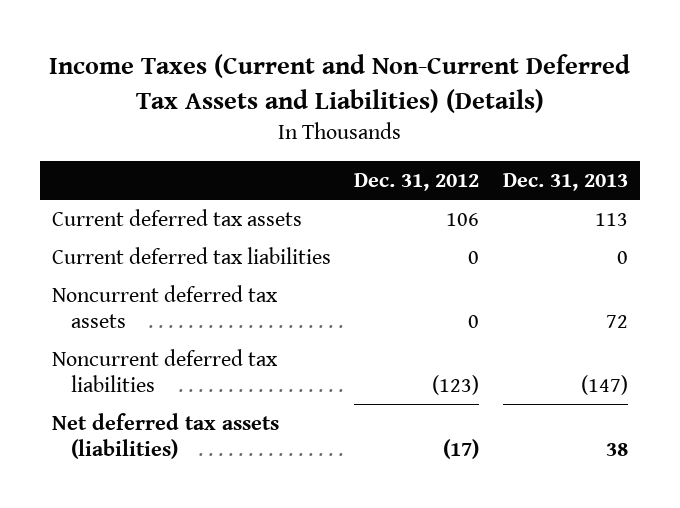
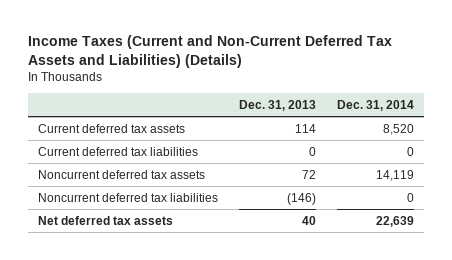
- | Dec. 31, 2012 | Dec. 31, 2013
+ | Dec. 31, 2013 | Dec. 31, 2014
- Current deferred tax assets | 106 | 113
+ Current deferred tax assets | 114 | 8,520
- Noncurrent deferred tax liabilities | (123) | (147)
- Net deferred tax assets (liabilities) | (17) | 38
+ Noncurrent deferred tax liabilities | (146) | 0
+ Net deferred tax assets | 40 | 22,639

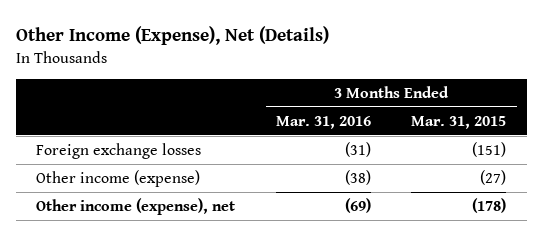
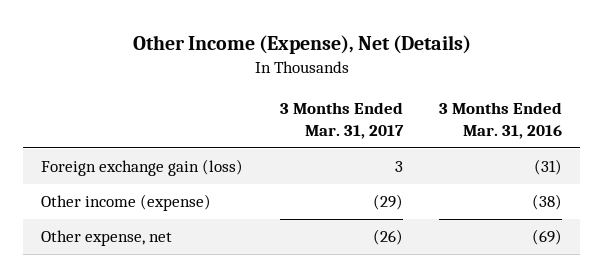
- | 3 Months Ended Mar. 31, 2016 | 3 Months Ended Mar. 31, 2015
+ | 3 Months Ended Mar. 31, 2017 | 3 Months Ended Mar. 31, 2016
- Foreign exchange losses | (31) | (151)
+ Foreign exchange gain (loss) | 3 | (31)
- Other income (expense), net | (69) | (178)
+ Other expense, net | (26) | (69)

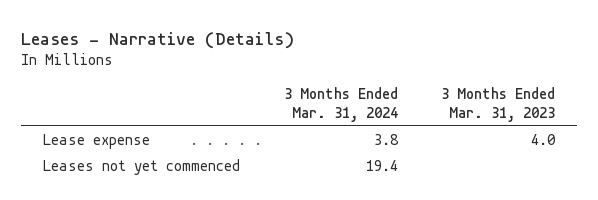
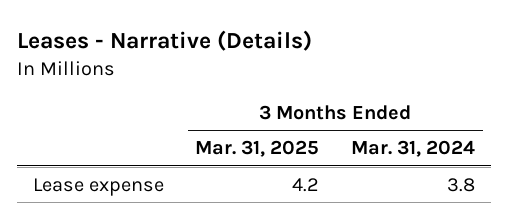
- | 3 Months Ended Mar. 31, 2024 | 3 Months Ended Mar. 31, 2023
+ | 3 Months Ended Mar. 31, 2025 | 3 Months Ended Mar. 31, 2024
- Leases not yet commenced | 19.4 |

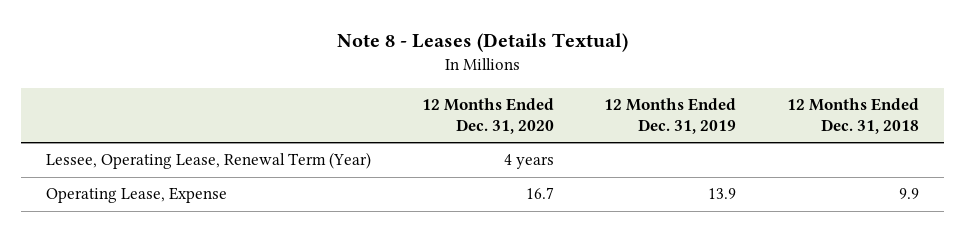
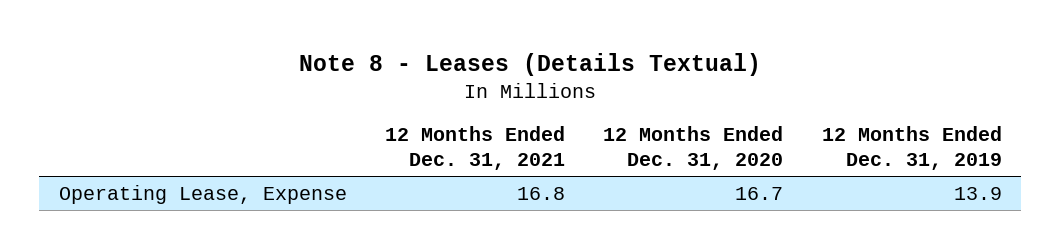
- | 12 Months Ended Dec. 31, 2020 | 12 Months Ended Dec. 31, 2019 | 12 Months Ended Dec. 31, 2018
+ | 12 Months Ended Dec. 31, 2021 | 12 Months Ended Dec. 31, 2020 | 12 Months Ended Dec. 31, 2019
- Lessee, Operating Lease, Renewal Term (Year) | 4 years | |

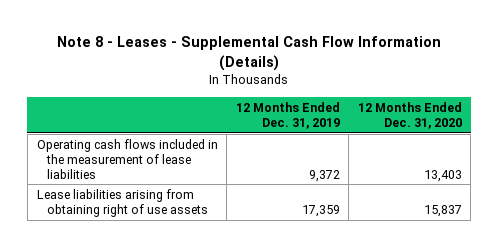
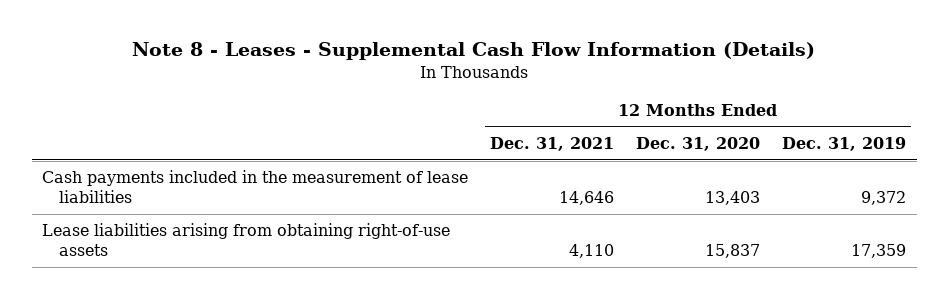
- | 12 Months Ended Dec. 31, 2019 | 12 Months Ended Dec. 31, 2020
+ | 12 Months Ended Dec. 31, 2021 | 12 Months Ended Dec. 31, 2020 | 12 Months Ended Dec. 31, 2019
- Operating cash flows included in the measurement of lease liabilities | 9,372 | 13,403
- Lease liabilities arising from obtaining right of use assets | 17,359 | 15,837
+ Cash payments included in the measurement of lease liabilities | 14,646 | 13,403 | 9,372
+ Lease liabilities arising from obtaining right-of-use assets | 4,110 | 15,837 | 17,359

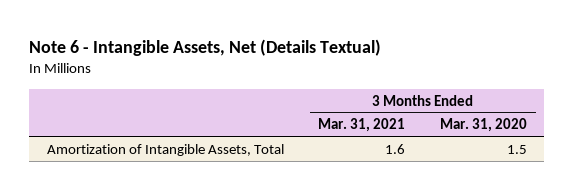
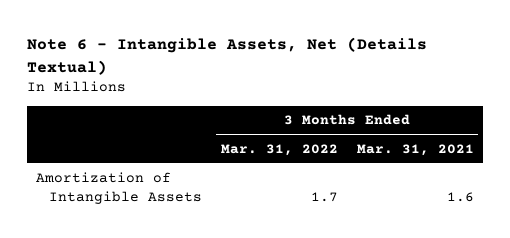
- | 3 Months Ended Mar. 31, 2021 | 3 Months Ended Mar. 31, 2020
+ | 3 Months Ended Mar. 31, 2022 | 3 Months Ended Mar. 31, 2021
- Amortization of Intangible Assets, Total | 1.6 | 1.5
+ Amortization of Intangible Assets | 1.7 | 1.6

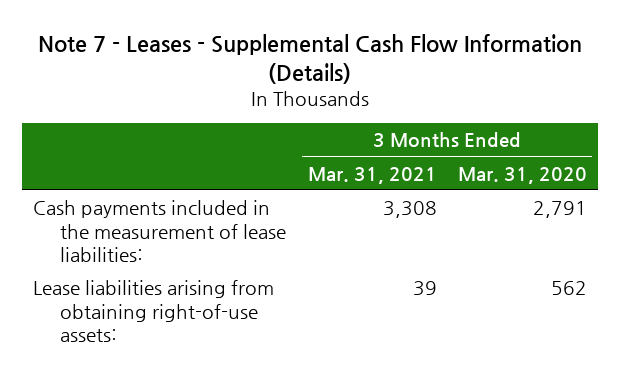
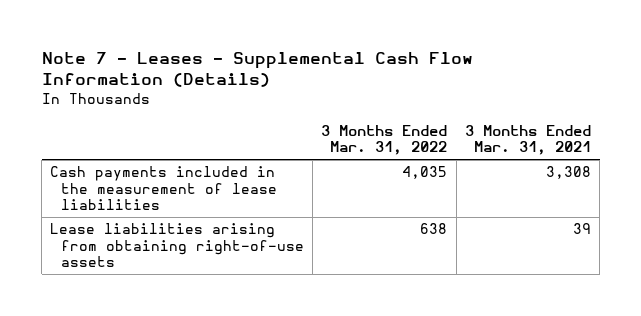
- | 3 Months Ended Mar. 31, 2021 | 3 Months Ended Mar. 31, 2020
+ | 3 Months Ended Mar. 31, 2022 | 3 Months Ended Mar. 31, 2021
- Cash payments included in the measurement of lease liabilities: | 3,308 | 2,791
- Lease liabilities arising from obtaining right-of-use assets: | 39 | 562
+ Cash payments included in the measurement of lease liabilities | 4,035 | 3,308
+ Lease liabilities arising from obtaining right-of-use assets | 638 | 39

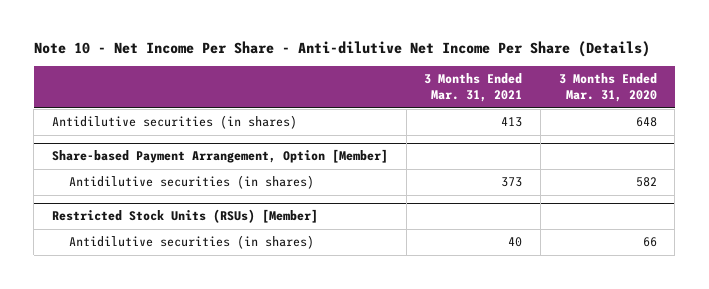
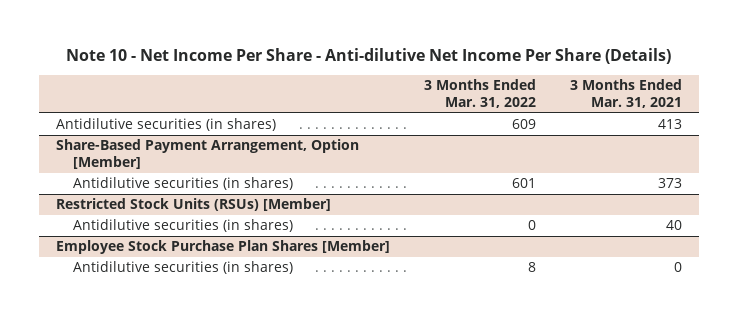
- | 3 Months Ended Mar. 31, 2021 | 3 Months Ended Mar. 31, 2020
+ | 3 Months Ended Mar. 31, 2022 | 3 Months Ended Mar. 31, 2021
- Share-based Payment Arrangement, Option [Member]
+ Share-Based Payment Arrangement, Option [Member]
+ Employee Stock Purchase Plan Shares [Member]
+ Antidilutive securities (in shares) | 8 | 0

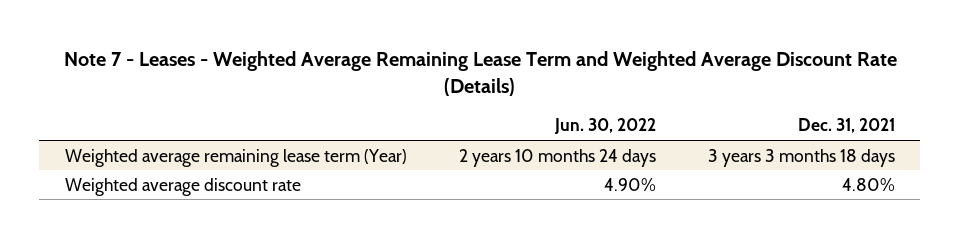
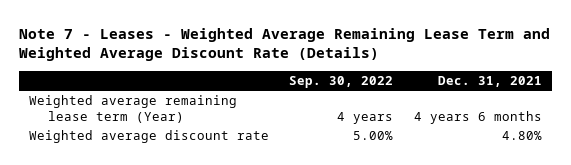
- | Jun. 30, 2022 | Dec. 31, 2021
+ | Sep. 30, 2022 | Dec. 31, 2021
- Weighted average remaining lease term (Year) | 2 years 10 months 24 days | 3 years 3 months 18 days
+ Weighted average remaining lease term (Year) | 4 years | 4 years 6 months

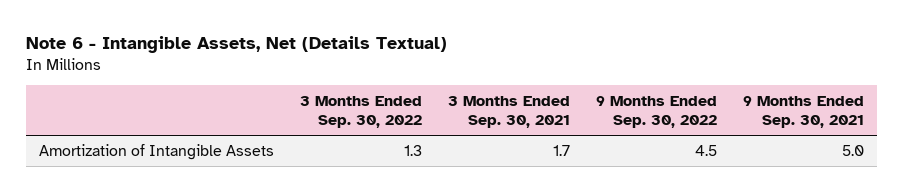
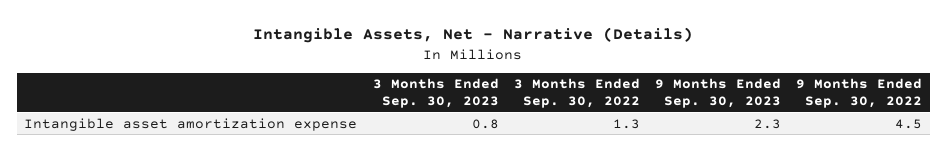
- Note 6 - Intangible Assets, Net (Details Textual)
+ Intangible Assets, Net - Narrative (Details)
- | 3 Months Ended Sep. 30, 2022 | 3 Months Ended Sep. 30, 2021 | 9 Months Ended Sep. 30, 2022 | 9 Months Ended Sep. 30, 2021
+ | 3 Months Ended Sep. 30, 2023 | 3 Months Ended Sep. 30, 2022 | 9 Months Ended Sep. 30, 2023 | 9 Months Ended Sep. 30, 2022
- Amortization of Intangible Assets | 1.3 | 1.7 | 4.5 | 5.0
+ Intangible asset amortization expense | 0.8 | 1.3 | 2.3 | 4.5

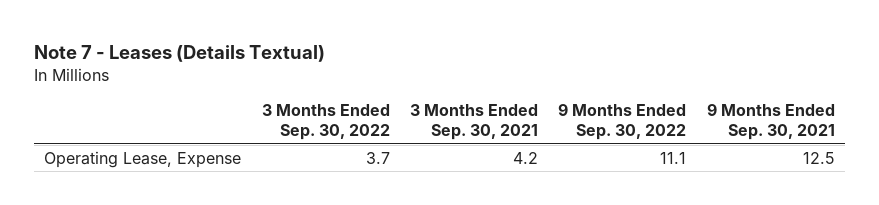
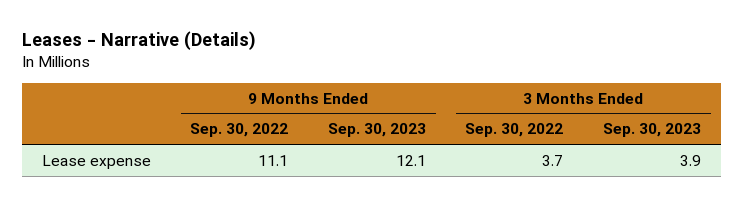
- Note 7 - Leases (Details Textual)
+ Leases - Narrative (Details)
- | 3 Months Ended Sep. 30, 2022 | 3 Months Ended Sep. 30, 2021 | 9 Months Ended Sep. 30, 2022 | 9 Months Ended Sep. 30, 2021
+ | 9 Months Ended Sep. 30, 2022 | 9 Months Ended Sep. 30, 2023 | 3 Months Ended Sep. 30, 2022 | 3 Months Ended Sep. 30, 2023
- Operating Lease, Expense | 3.7 | 4.2 | 11.1 | 12.5
+ Lease expense | 11.1 | 12.1 | 3.7 | 3.9

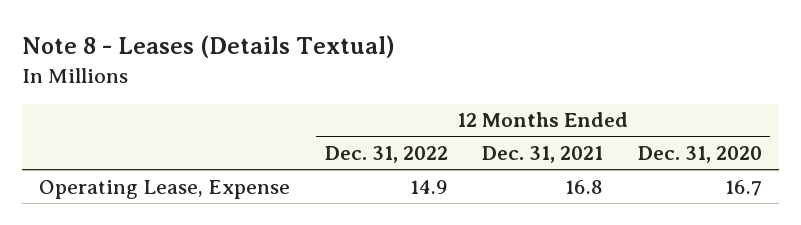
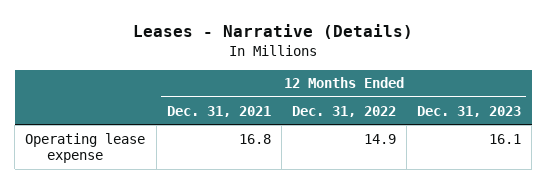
- Note 8 - Leases (Details Textual)
+ Leases - Narrative (Details)
- | 12 Months Ended Dec. 31, 2022 | 12 Months Ended Dec. 31, 2021 | 12 Months Ended Dec. 31, 2020
+ | 12 Months Ended Dec. 31, 2021 | 12 Months Ended Dec. 31, 2022 | 12 Months Ended Dec. 31, 2023
- Operating Lease, Expense | 14.9 | 16.8 | 16.7
+ Operating lease expense | 16.8 | 14.9 | 16.1

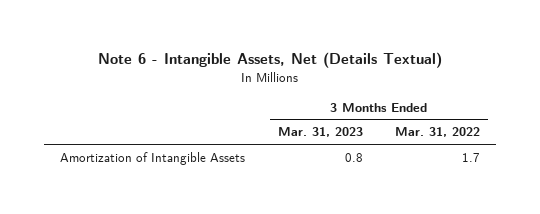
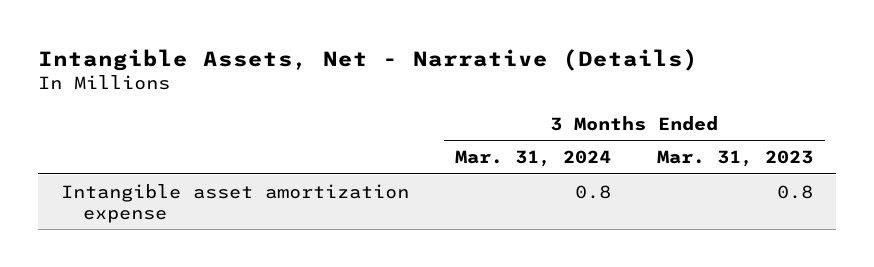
- Note 6 - Intangible Assets, Net (Details Textual)
+ Intangible Assets, Net - Narrative (Details)
- | 3 Months Ended Mar. 31, 2023 | 3 Months Ended Mar. 31, 2022
+ | 3 Months Ended Mar. 31, 2024 | 3 Months Ended Mar. 31, 2023
- Amortization of Intangible Assets | 0.8 | 1.7
+ Intangible asset amortization expense | 0.8 | 0.8

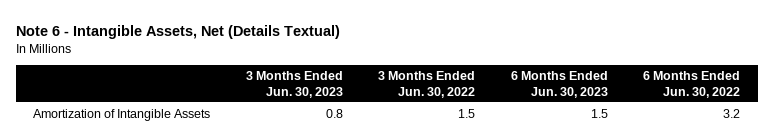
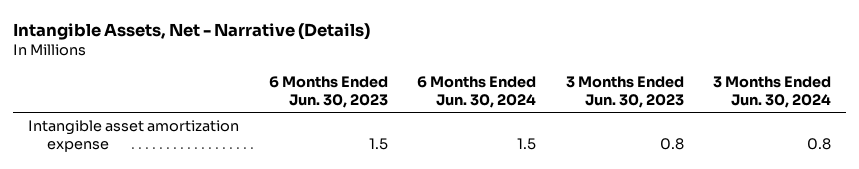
- Note 6 - Intangible Assets, Net (Details Textual)
+ Intangible Assets, Net - Narrative (Details)
- | 3 Months Ended Jun. 30, 2023 | 3 Months Ended Jun. 30, 2022 | 6 Months Ended Jun. 30, 2023 | 6 Months Ended Jun. 30, 2022
+ | 6 Months Ended Jun. 30, 2023 | 6 Months Ended Jun. 30, 2024 | 3 Months Ended Jun. 30, 2023 | 3 Months Ended Jun. 30, 2024
- Amortization of Intangible Assets | 0.8 | 1.5 | 1.5 | 3.2
+ Intangible asset amortization expense | 1.5 | 1.5 | 0.8 | 0.8

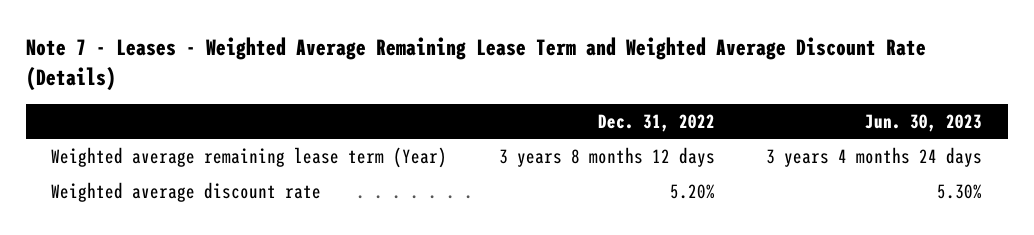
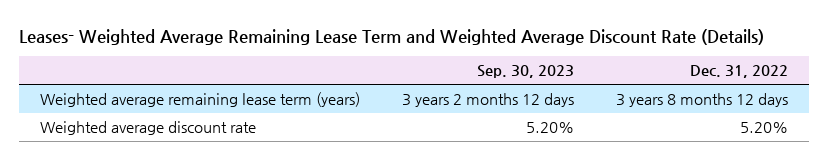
- Note 7 - Leases - Weighted Average Remaining Lease Term and Weighted Average Discount Rate (Details)
+ Leases- Weighted Average Remaining Lease Term and Weighted Average Discount Rate (Details)
- | Dec. 31, 2022 | Jun. 30, 2023
+ | Sep. 30, 2023 | Dec. 31, 2022
- Weighted average remaining lease term (Year) | 3 years 8 months 12 days | 3 years 4 months 24 days
+ Weighted average remaining lease term (years) | 3 years 2 months 12 days | 3 years 8 months 12 days

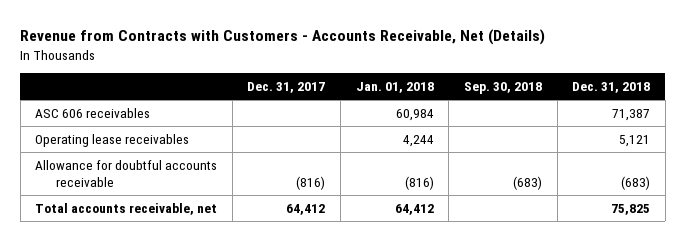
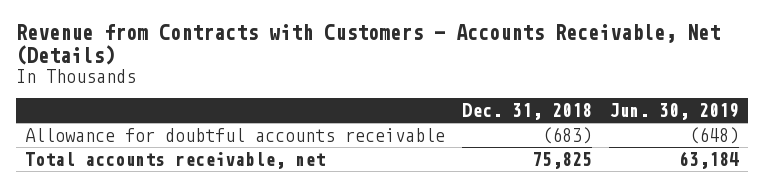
- | Dec. 31, 2017 | Jan. 01, 2018 | Sep. 30, 2018 | Dec. 31, 2018
+ | Dec. 31, 2018 | Jun. 30, 2019
- ASC 606 receivables | | 60,984 | | 71,387
- Operating lease receivables | | 4,244 | | 5,121

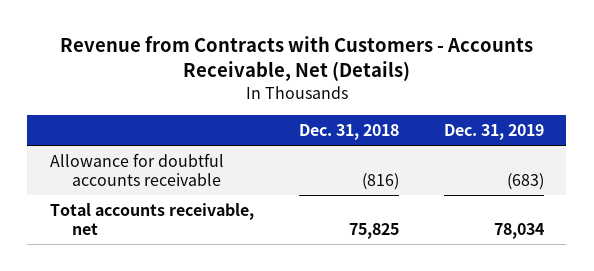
- | Dec. 31, 2018 | Jun. 30, 2019
+ | Dec. 31, 2018 | Dec. 31, 2019
- Allowance for doubtful accounts receivable | (683) | (648)
+ Allowance for doubtful accounts receivable | (816) | (683)

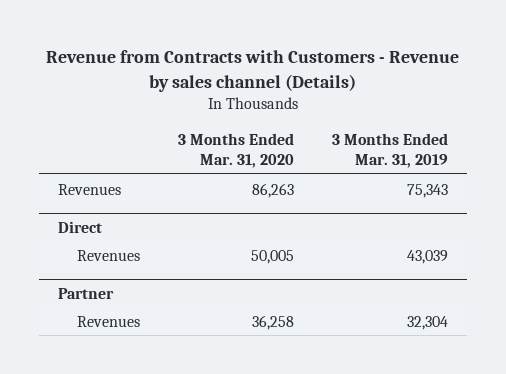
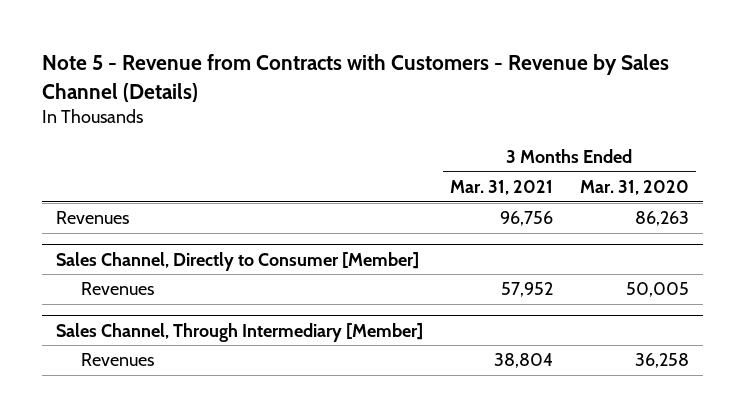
- Revenue from Contracts with Customers - Revenue by sales channel (Details)
+ Note 5 - Revenue from Contracts with Customers - Revenue by Sales Channel (Details)
- | 3 Months Ended Mar. 31, 2020 | 3 Months Ended Mar. 31, 2019
+ | 3 Months Ended Mar. 31, 2021 | 3 Months Ended Mar. 31, 2020
- Direct
+ Sales Channel, Directly to Consumer [Member]
- Partner
+ Sales Channel, Through Intermediary [Member]

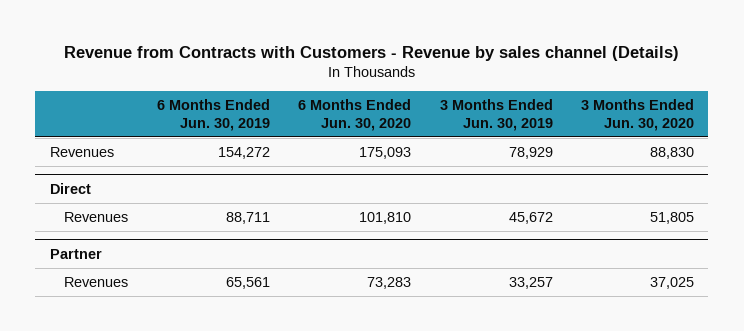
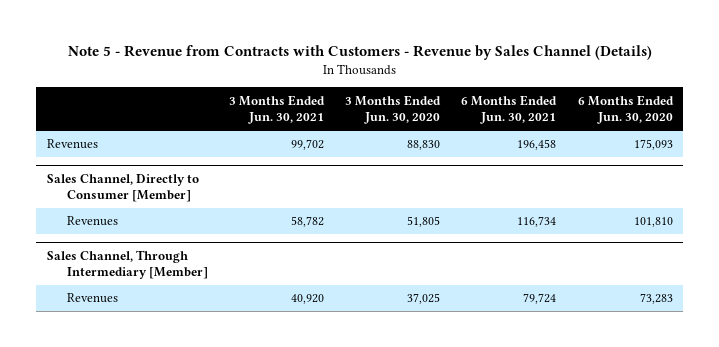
- Revenue from Contracts with Customers - Revenue by sales channel (Details)
+ Note 5 - Revenue from Contracts with Customers - Revenue by Sales Channel (Details)
- | 6 Months Ended Jun. 30, 2019 | 6 Months Ended Jun. 30, 2020 | 3 Months Ended Jun. 30, 2019 | 3 Months Ended Jun. 30, 2020
+ | 3 Months Ended Jun. 30, 2021 | 3 Months Ended Jun. 30, 2020 | 6 Months Ended Jun. 30, 2021 | 6 Months Ended Jun. 30, 2020
- Direct
+ Sales Channel, Directly to Consumer [Member]
- Partner
+ Sales Channel, Through Intermediary [Member]

